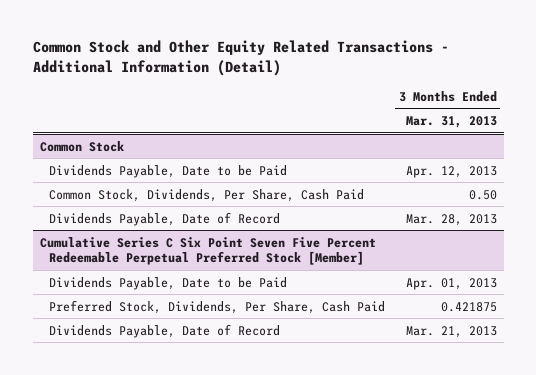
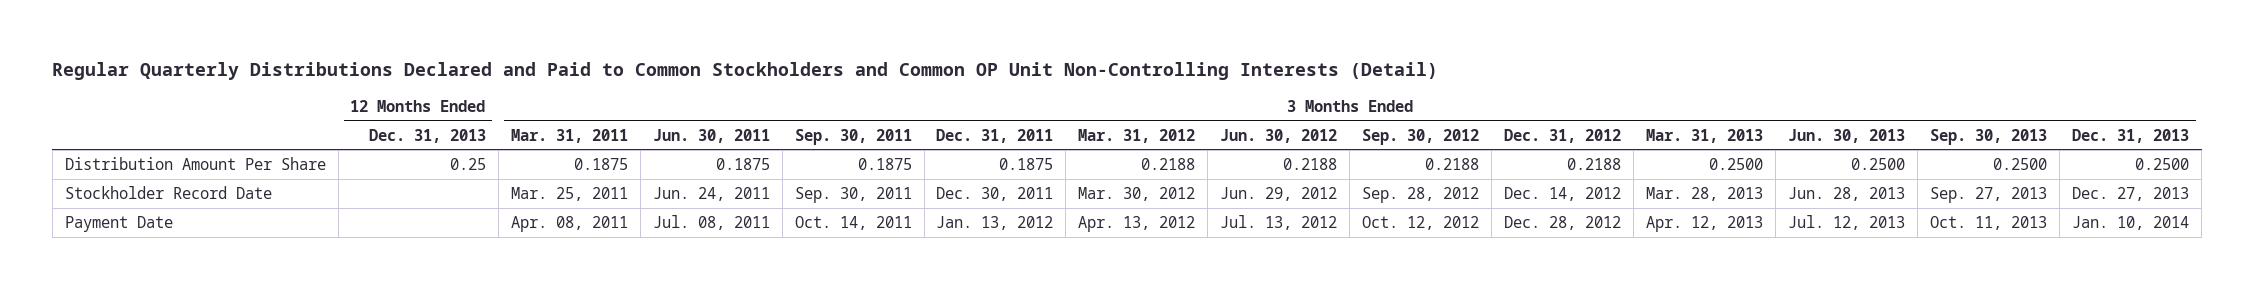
- Common Stock and Other Equity Related Transactions - Additional Information (Detail)
+ Regular Quarterly Distributions Declared and Paid to Common Stockholders and Common OP Unit Non-Controlling Interests (Detail)
- | 3 Months Ended Mar. 31, 2013
+ | 12 Months Ended Dec. 31, 2013 | 3 Months Ended Mar. 31, 2011 | 3 Months Ended Jun. 30, 2011 | 3 Months Ended Sep. 30, 2011 | 3 Months Ended Dec. 31, 2011 | 3 Months Ended Mar. 31, 2012 | 3 Months Ended Jun. 30, 2012 | 3 Months Ended Sep. 30, 2012 | 3 Months Ended Dec. 31, 2012 | 3 Months Ended Mar. 31, 2013 | 3 Months Ended Jun. 30, 2013 | 3 Months Ended Sep. 30, 2013 | 3 Months Ended Dec. 31, 2013
- Common Stock
- Dividends Payable, Date to be Paid | Apr. 12, 2013
- Common Stock, Dividends, Per Share, Cash Paid | 0.50
- Dividends Payable, Date of Record | Mar. 28, 2013
- Cumulative Series C Six Point Seven Five Percent Redeemable Perpetual Preferred Stock [Member]
- Dividends Payable, Date to be Paid | Apr. 01, 2013
- Preferred Stock, Dividends, Per Share, Cash Paid | 0.421875
- Dividends Payable, Date of Record | Mar. 21, 2013
+ Distribution Amount Per Share | 0.25 | 0.1875 | 0.1875 | 0.1875 | 0.1875 | 0.2188 | 0.2188 | 0.2188 | 0.2188 | 0.2500 | 0.2500 | 0.2500 | 0.2500
+ Stockholder Record Date | | Mar. 25, 2011 | Jun. 24, 2011 | Sep. 30, 2011 | Dec. 30, 2011 | Mar. 30, 2012 | Jun. 29, 2012 | Sep. 28, 2012 | Dec. 14, 2012 | Mar. 28, 2013 | Jun. 28, 2013 | Sep. 27, 2013 | Dec. 27, 2013
+ Payment Date | | Apr. 08, 2011 | Jul. 08, 2011 | Oct. 14, 2011 | Jan. 13, 2012 | Apr. 13, 2012 | Jul. 13, 2012 | Oct. 12, 2012 | Dec. 28, 2012 | Apr. 12, 2013 | Jul. 12, 2013 | Oct. 11, 2013 | Jan. 10, 2014

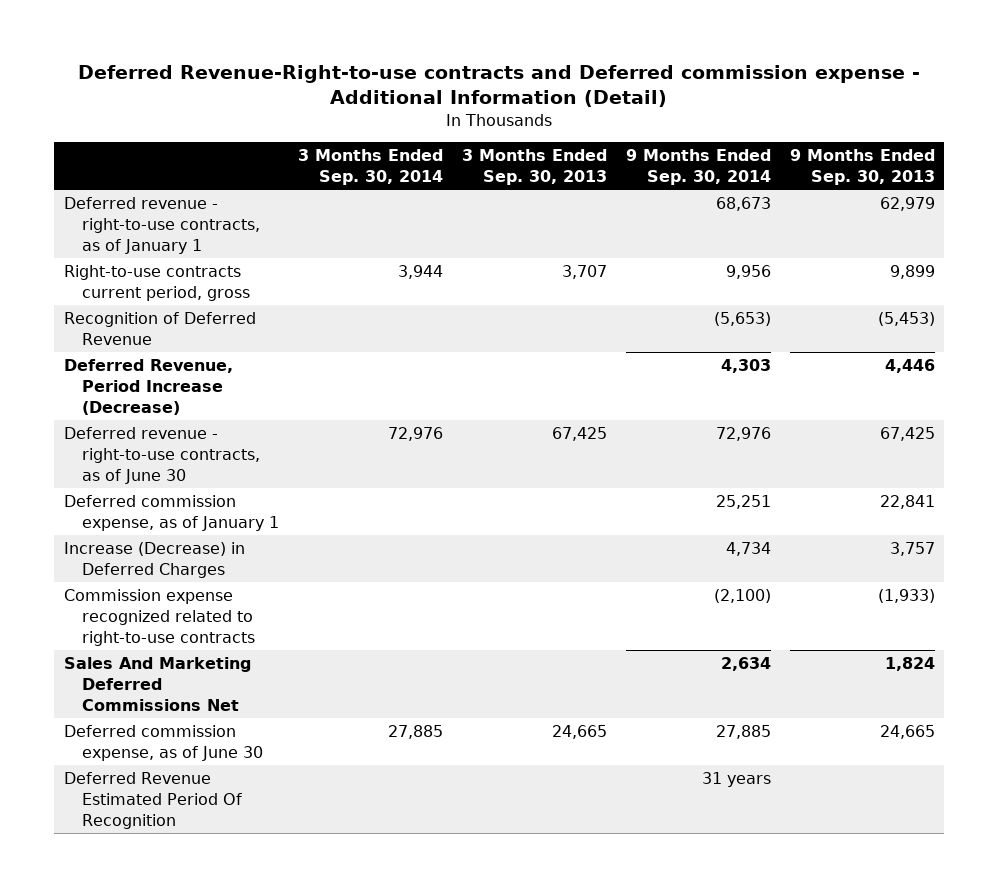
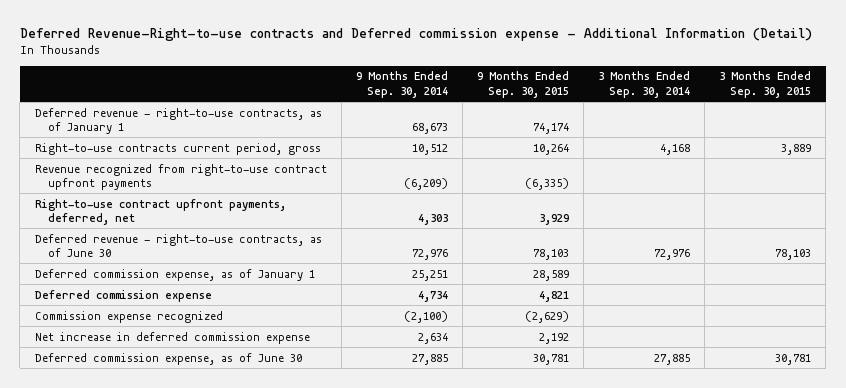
- | 3 Months Ended Sep. 30, 2014 | 3 Months Ended Sep. 30, 2013 | 9 Months Ended Sep. 30, 2014 | 9 Months Ended Sep. 30, 2013
+ | 9 Months Ended Sep. 30, 2014 | 9 Months Ended Sep. 30, 2015 | 3 Months Ended Sep. 30, 2014 | 3 Months Ended Sep. 30, 2015
- Right-to-use contracts current period, gross | 3,944 | 3,707 | 9,956 | 9,899
- Recognition of Deferred Revenue | | | (5,653) | (5,453)
- Deferred Revenue, Period Increase (Decrease) | | | 4,303 | 4,446
+ Right-to-use contracts current period, gross | 10,512 | 10,264 | 4,168 | 3,889
+ Revenue recognized from right-to-use contract upfront payments | (6,209) | (6,335) | |
+ Right-to-use contract upfront payments, deferred, net | 4,303 | 3,929 | |
- Increase (Decrease) in Deferred Charges | | | 4,734 | 3,757
- Commission expense recognized related to right-to-use contracts | | | (2,100) | (1,933)
- Sales And Marketing Deferred Commissions Net | | | 2,634 | 1,824
+ Deferred commission expense | 4,734 | 4,821 | |
+ Commission expense recognized | (2,100) | (2,629) | |
+ Net increase in deferred commission expense | 2,634 | 2,192 | |
- Deferred Revenue Estimated Period Of Recognition | | | 31 years |

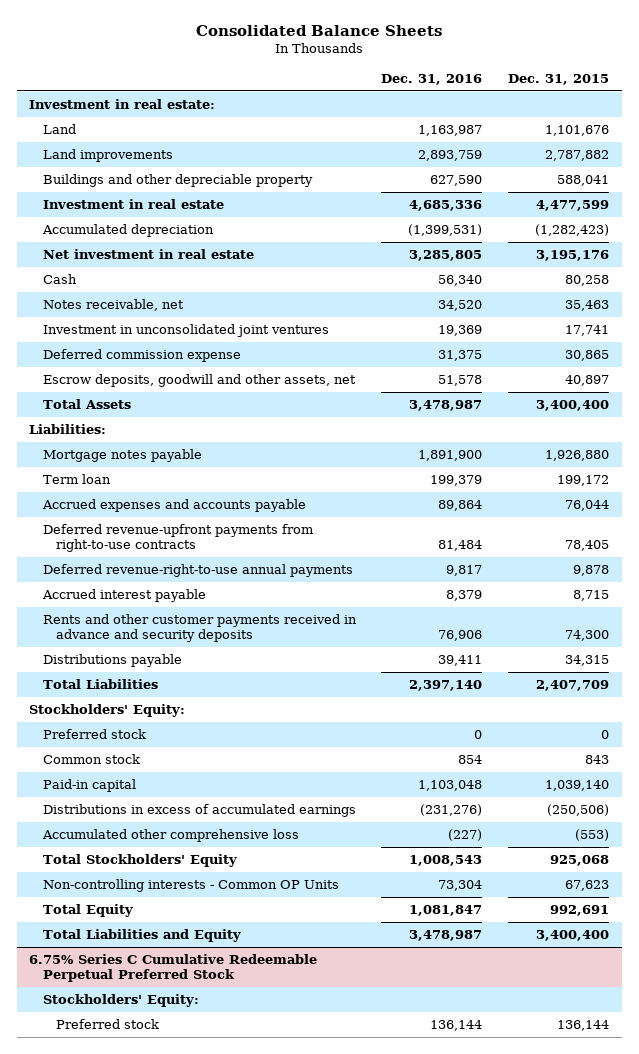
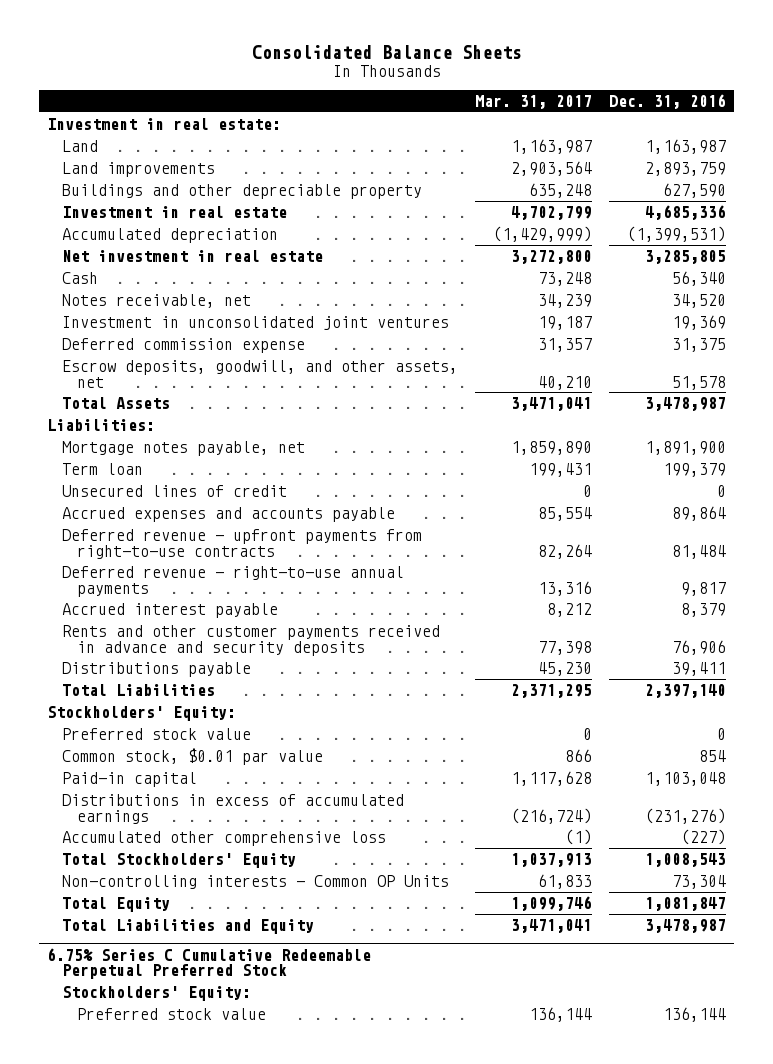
- | Dec. 31, 2016 | Dec. 31, 2015
+ | Mar. 31, 2017 | Dec. 31, 2016
- Escrow deposits, goodwill and other assets, net | 51,578 | 40,897
+ Escrow deposits, goodwill, and other assets, net | 40,210 | 51,578
- Mortgage notes payable | 1,891,900 | 1,926,880
+ Mortgage notes payable, net | 1,859,890 | 1,891,900
+ Unsecured lines of credit | 0 | 0
- Deferred revenue-upfront payments from right-to-use contracts | 81,484 | 78,405
- Deferred revenue-right-to-use annual payments | 9,817 | 9,878
+ Deferred revenue - upfront payments from right-to-use contracts | 82,264 | 81,484
+ Deferred revenue - right-to-use annual payments | 13,316 | 9,817
- Preferred stock | 0 | 0
- Common stock | 854 | 843
+ Preferred stock value | 0 | 0
+ Common stock, $0.01 par value | 866 | 854
@ 6.75% Series C Cumulative Redeemable Perpetual Preferred Stock
- Preferred stock | 136,144 | 136,144
+ Preferred stock value | 136,144 | 136,144

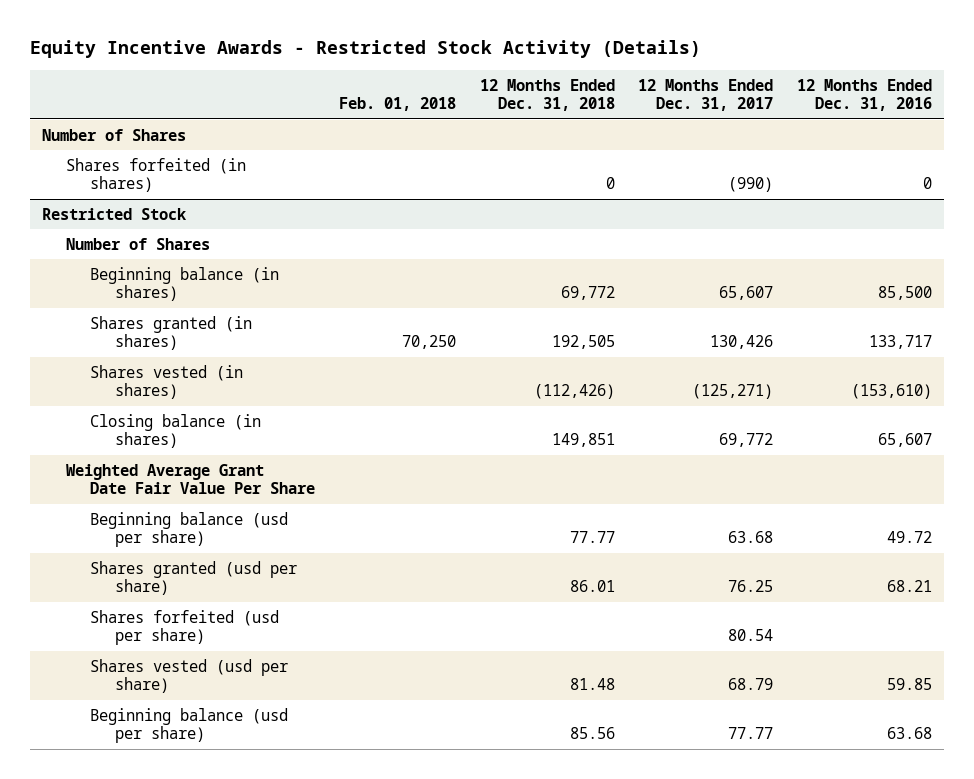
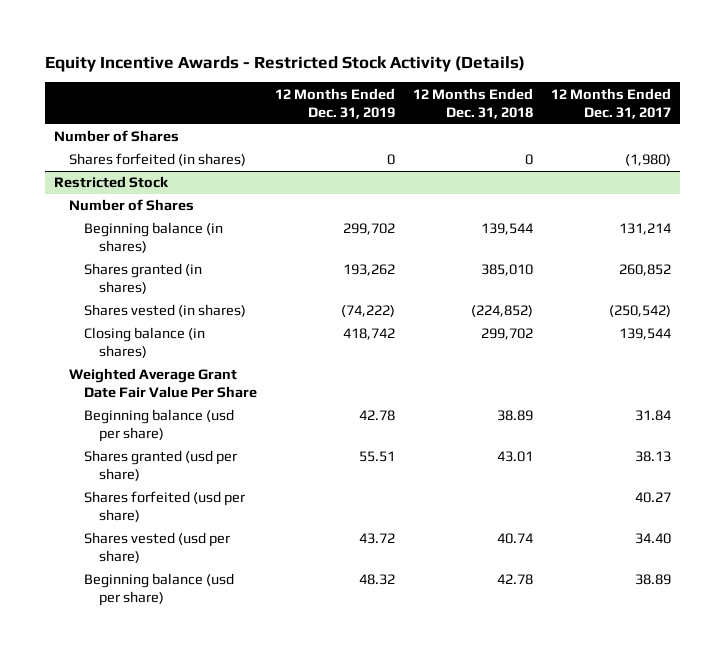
- | Feb. 01, 2018 | 12 Months Ended Dec. 31, 2018 | 12 Months Ended Dec. 31, 2017 | 12 Months Ended Dec. 31, 2016
+ | 12 Months Ended Dec. 31, 2019 | 12 Months Ended Dec. 31, 2018 | 12 Months Ended Dec. 31, 2017
- Shares forfeited (in shares) | | 0 | (990) | 0
+ Shares forfeited (in shares) | 0 | 0 | (1,980)
@ Restricted Stock
- Beginning balance (in shares) | | 69,772 | 65,607 | 85,500
- Shares granted (in shares) | 70,250 | 192,505 | 130,426 | 133,717
- Shares vested (in shares) | | (112,426) | (125,271) | (153,610)
- Closing balance (in shares) | | 149,851 | 69,772 | 65,607
+ Beginning balance (in shares) | 299,702 | 139,544 | 131,214
+ Shares granted (in shares) | 193,262 | 385,010 | 260,852
+ Shares vested (in shares) | (74,222) | (224,852) | (250,542)
+ Closing balance (in shares) | 418,742 | 299,702 | 139,544
- Beginning balance (usd per share) | | 77.77 | 63.68 | 49.72
- Shares granted (usd per share) | | 86.01 | 76.25 | 68.21
- Shares forfeited (usd per share) | | | 80.54 |
- Shares vested (usd per share) | | 81.48 | 68.79 | 59.85
- Beginning balance (usd per share) | | 85.56 | 77.77 | 63.68
+ Beginning balance (usd per share) | 42.78 | 38.89 | 31.84
+ Shares granted (usd per share) | 55.51 | 43.01 | 38.13
+ Shares forfeited (usd per share) | | | 40.27
+ Shares vested (usd per share) | 43.72 | 40.74 | 34.40
+ Beginning balance (usd per share) | 48.32 | 42.78 | 38.89

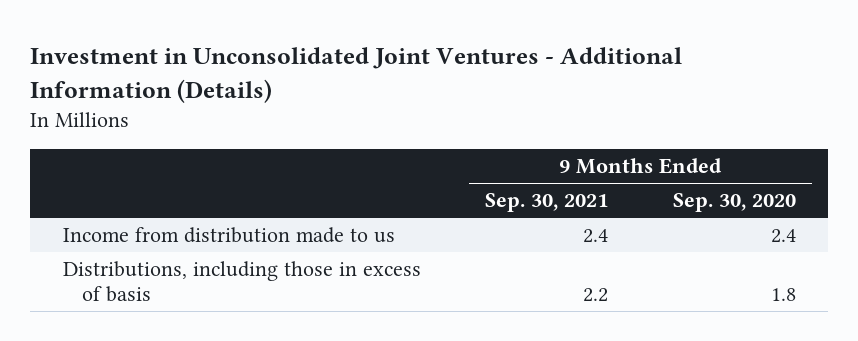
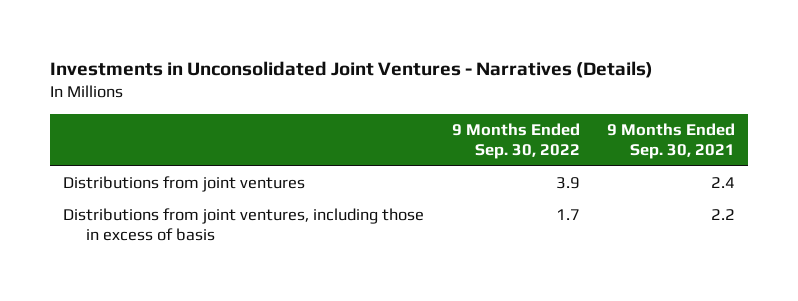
- Investment in Unconsolidated Joint Ventures - Additional Information (Details)
+ Investments in Unconsolidated Joint Ventures - Narratives (Details)
- | 9 Months Ended Sep. 30, 2021 | 9 Months Ended Sep. 30, 2020
+ | 9 Months Ended Sep. 30, 2022 | 9 Months Ended Sep. 30, 2021
- Income from distribution made to us | 2.4 | 2.4
- Distributions, including those in excess of basis | 2.2 | 1.8
+ Distributions from joint ventures | 3.9 | 2.4
+ Distributions from joint ventures, including those in excess of basis | 1.7 | 2.2

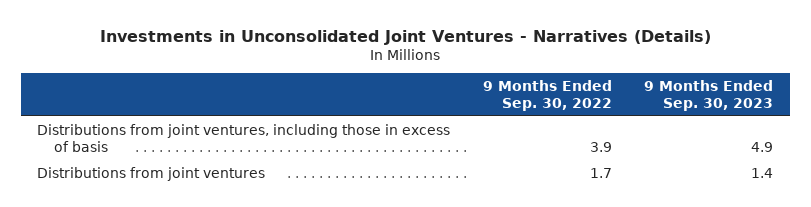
- | 9 Months Ended Sep. 30, 2022 | 9 Months Ended Sep. 30, 2021
+ | 9 Months Ended Sep. 30, 2022 | 9 Months Ended Sep. 30, 2023
- Distributions from joint ventures | 3.9 | 2.4
- Distributions from joint ventures, including those in excess of basis | 1.7 | 2.2
+ Distributions from joint ventures, including those in excess of basis | 3.9 | 4.9
+ Distributions from joint ventures | 1.7 | 1.4

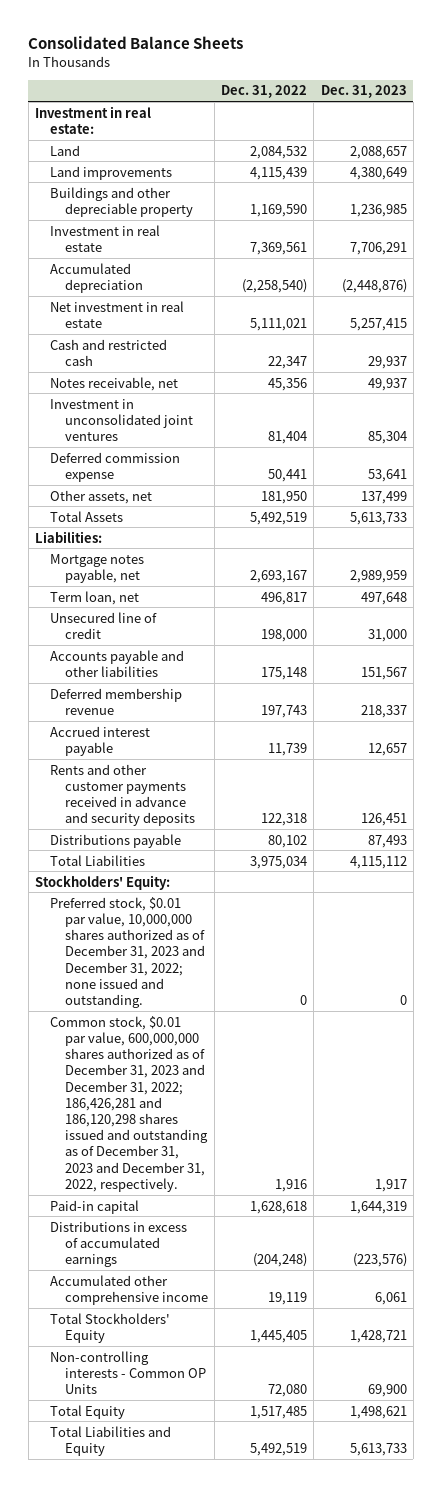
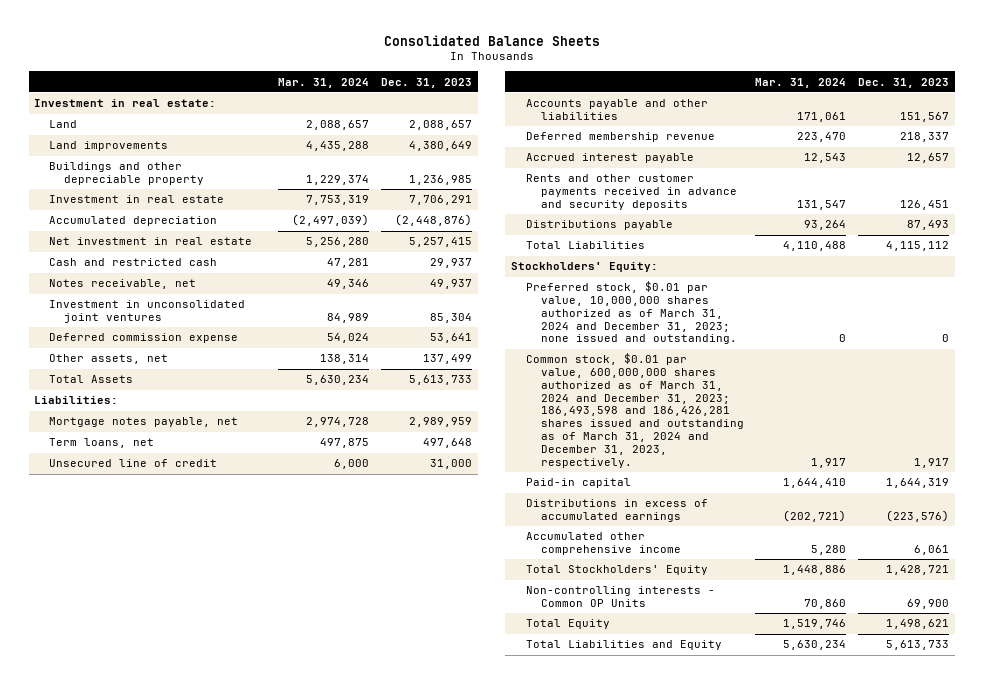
- | Dec. 31, 2022 | Dec. 31, 2023
+ | Mar. 31, 2024 | Dec. 31, 2023
- Term loan, net | 496,817 | 497,648
+ Term loans, net | 497,875 | 497,648
- Preferred stock, $0.01 par value, 10,000,000 shares authorized as of December 31, 2023 and December 31, 2022; none issued and outstanding. | 0 | 0
- Common stock, $0.01 par value, 600,000,000 shares authorized as of December 31, 2023 and December 31, 2022; 186,426,281 and 186,120,298 shares issued and outstanding as of December 31, 2023 and December 31, 2022, respectively. | 1,916 | 1,917
+ Preferred stock, $0.01 par value, 10,000,000 shares authorized as of March 31, 2024 and December 31, 2023; none issued and outstanding. | 0 | 0
+ Common stock, $0.01 par value, 600,000,000 shares authorized as of March 31, 2024 and December 31, 2023; 186,493,598 and 186,426,281 shares issued and outstanding as of March 31, 2024 and December 31, 2023, respectively. | 1,917 | 1,917

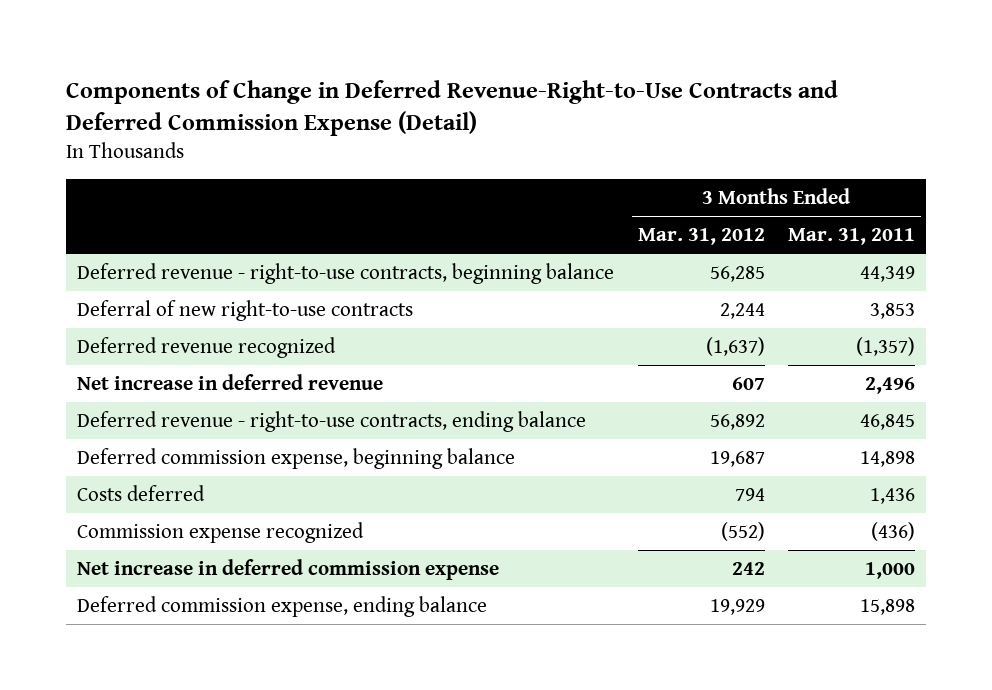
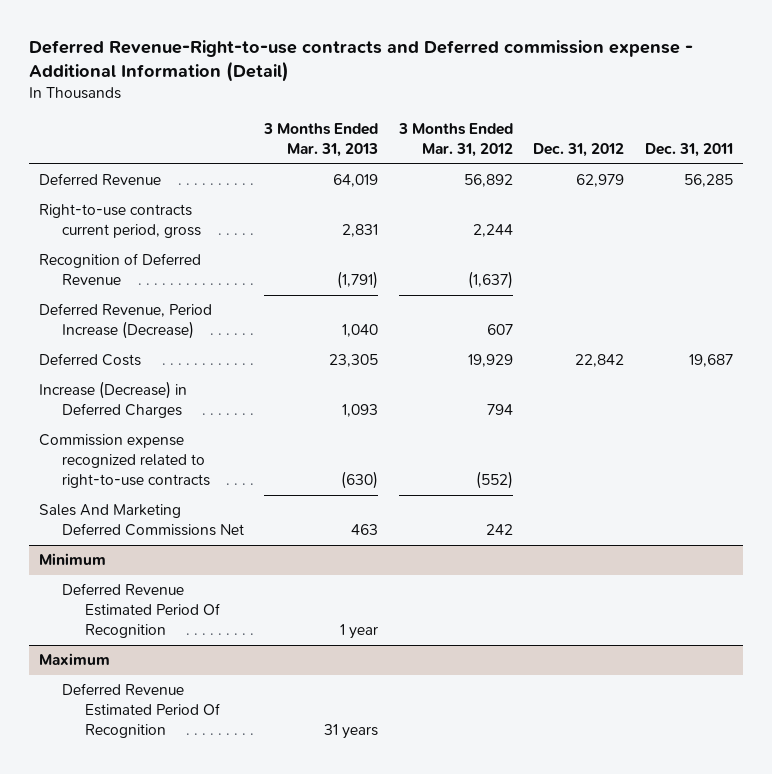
- Components of Change in Deferred Revenue-Right-to-Use Contracts and Deferred Commission Expense (Detail)
+ Deferred Revenue-Right-to-use contracts and Deferred commission expense - Additional Information (Detail)
- | 3 Months Ended Mar. 31, 2012 | 3 Months Ended Mar. 31, 2011
+ | 3 Months Ended Mar. 31, 2013 | 3 Months Ended Mar. 31, 2012 | Dec. 31, 2012 | Dec. 31, 2011
- Deferred revenue - right-to-use contracts, beginning balance | 56,285 | 44,349
- Deferral of new right-to-use contracts | 2,244 | 3,853
- Deferred revenue recognized | (1,637) | (1,357)
- Net increase in deferred revenue | 607 | 2,496
- Deferred revenue - right-to-use contracts, ending balance | 56,892 | 46,845
- Deferred commission expense, beginning balance | 19,687 | 14,898
- Costs deferred | 794 | 1,436
- Commission expense recognized | (552) | (436)
- Net increase in deferred commission expense | 242 | 1,000
- Deferred commission expense, ending balance | 19,929 | 15,898
+ Deferred Revenue | 64,019 | 56,892 | 62,979 | 56,285
+ Right-to-use contracts current period, gross | 2,831 | 2,244 | |
+ Recognition of Deferred Revenue | (1,791) | (1,637) | |
+ Deferred Revenue, Period Increase (Decrease) | 1,040 | 607 | |
+ Deferred Costs | 23,305 | 19,929 | 22,842 | 19,687
+ Increase (Decrease) in Deferred Charges | 1,093 | 794 | |
+ Commission expense recognized related to right-to-use contracts | (630) | (552) | |
+ Sales And Marketing Deferred Commissions Net | 463 | 242 | |
+ Minimum
+ Deferred Revenue Estimated Period Of Recognition | 1 year | | |
+ Maximum
+ Deferred Revenue Estimated Period Of Recognition | 31 years | | |

